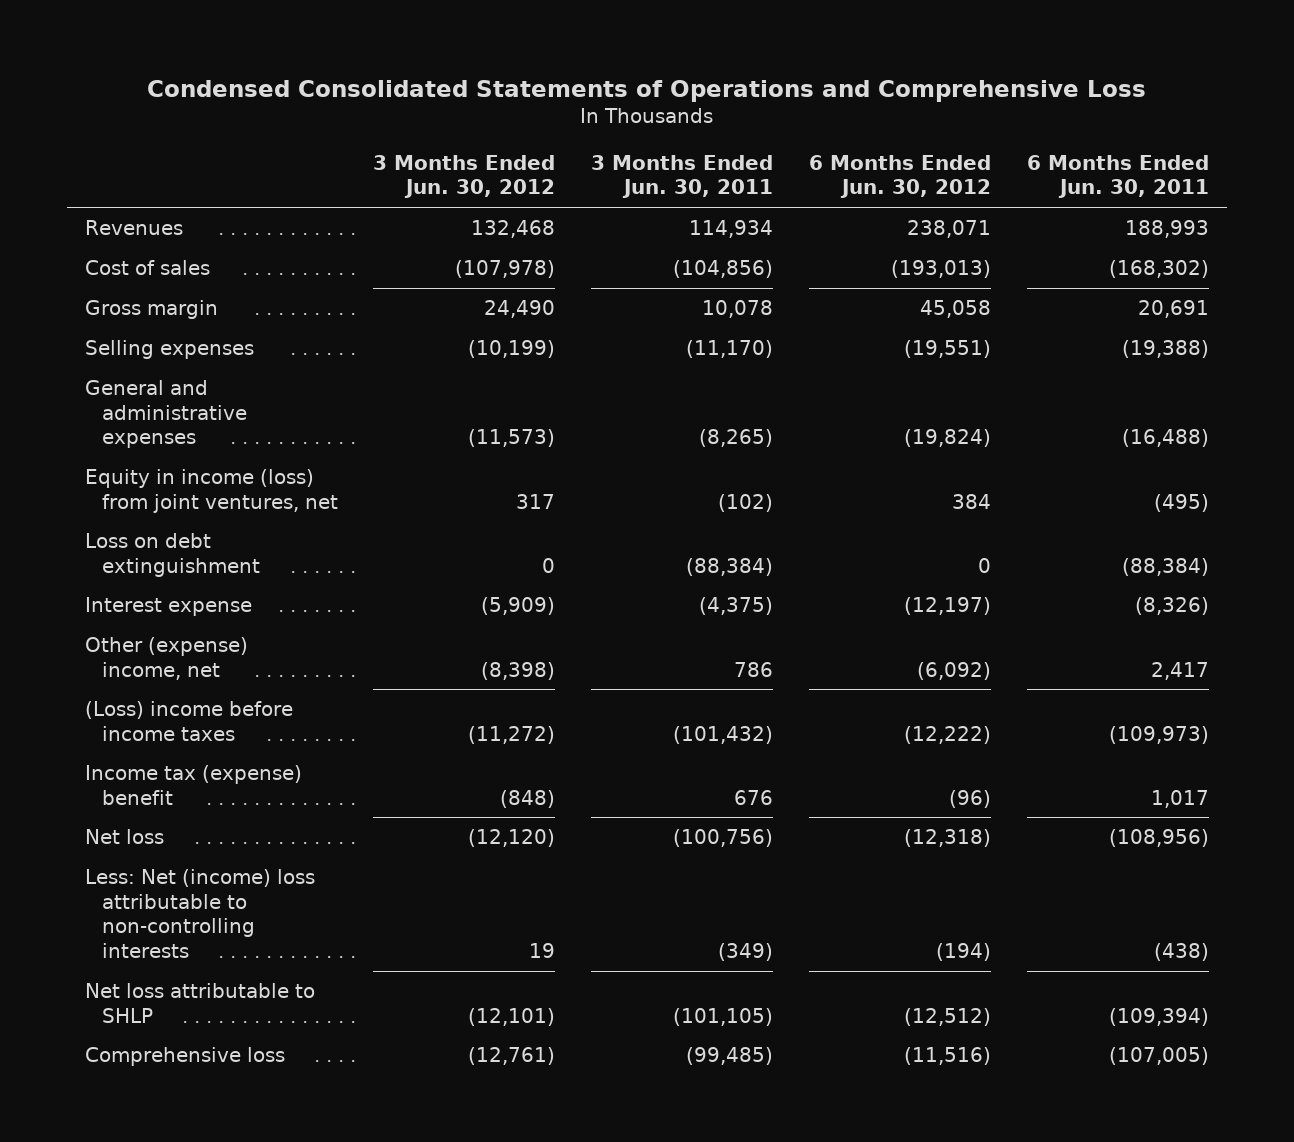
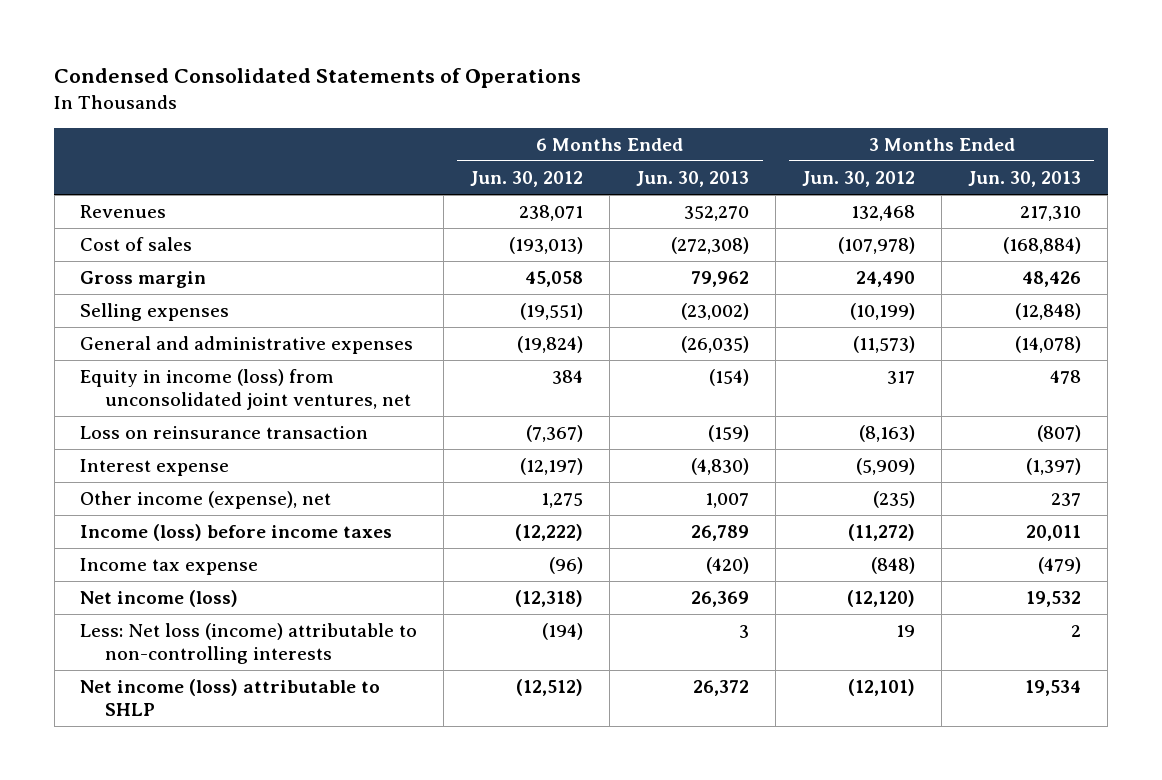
- Condensed Consolidated Statements of Operations and Comprehensive Loss
+ Condensed Consolidated Statements of Operations
- | 3 Months Ended Jun. 30, 2012 | 3 Months Ended Jun. 30, 2011 | 6 Months Ended Jun. 30, 2012 | 6 Months Ended Jun. 30, 2011
+ | 6 Months Ended Jun. 30, 2012 | 6 Months Ended Jun. 30, 2013 | 3 Months Ended Jun. 30, 2012 | 3 Months Ended Jun. 30, 2013
- Equity in income (loss) from joint ventures, net | 317 | (102) | 384 | (495)
- Loss on debt extinguishment | 0 | (88,384) | 0 | (88,384)
+ Equity in income (loss) from unconsolidated joint ventures, net | 384 | (154) | 317 | 478
+ Loss on reinsurance transaction | (7,367) | (159) | (8,163) | (807)
- Other (expense) income, net | (8,398) | 786 | (6,092) | 2,417
- (Loss) income before income taxes | (11,272) | (101,432) | (12,222) | (109,973)
- Income tax (expense) benefit | (848) | 676 | (96) | 1,017
- Net loss | (12,120) | (100,756) | (12,318) | (108,956)
- Less: Net (income) loss attributable to non-controlling interests | 19 | (349) | (194) | (438)
- Net loss attributable to SHLP | (12,101) | (101,105) | (12,512) | (109,394)
- Comprehensive loss | (12,761) | (99,485) | (11,516) | (107,005)
+ Other income (expense), net | 1,275 | 1,007 | (235) | 237
+ Income (loss) before income taxes | (12,222) | 26,789 | (11,272) | 20,011
+ Income tax expense | (96) | (420) | (848) | (479)
+ Net income (loss) | (12,318) | 26,369 | (12,120) | 19,532
+ Less: Net loss (income) attributable to non-controlling interests | (194) | 3 | 19 | 2
+ Net income (loss) attributable to SHLP | (12,512) | 26,372 | (12,101) | 19,534

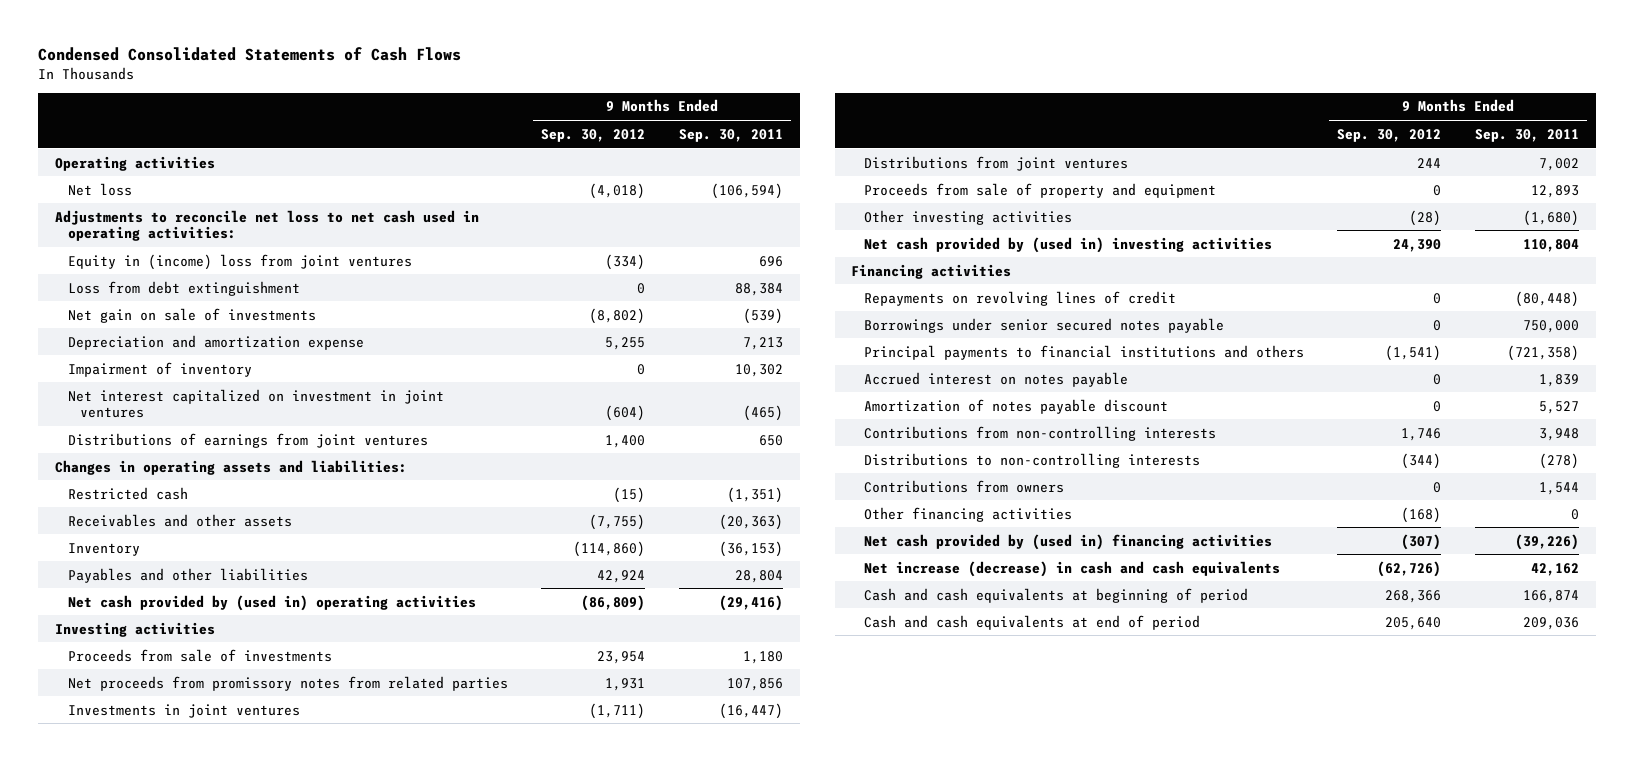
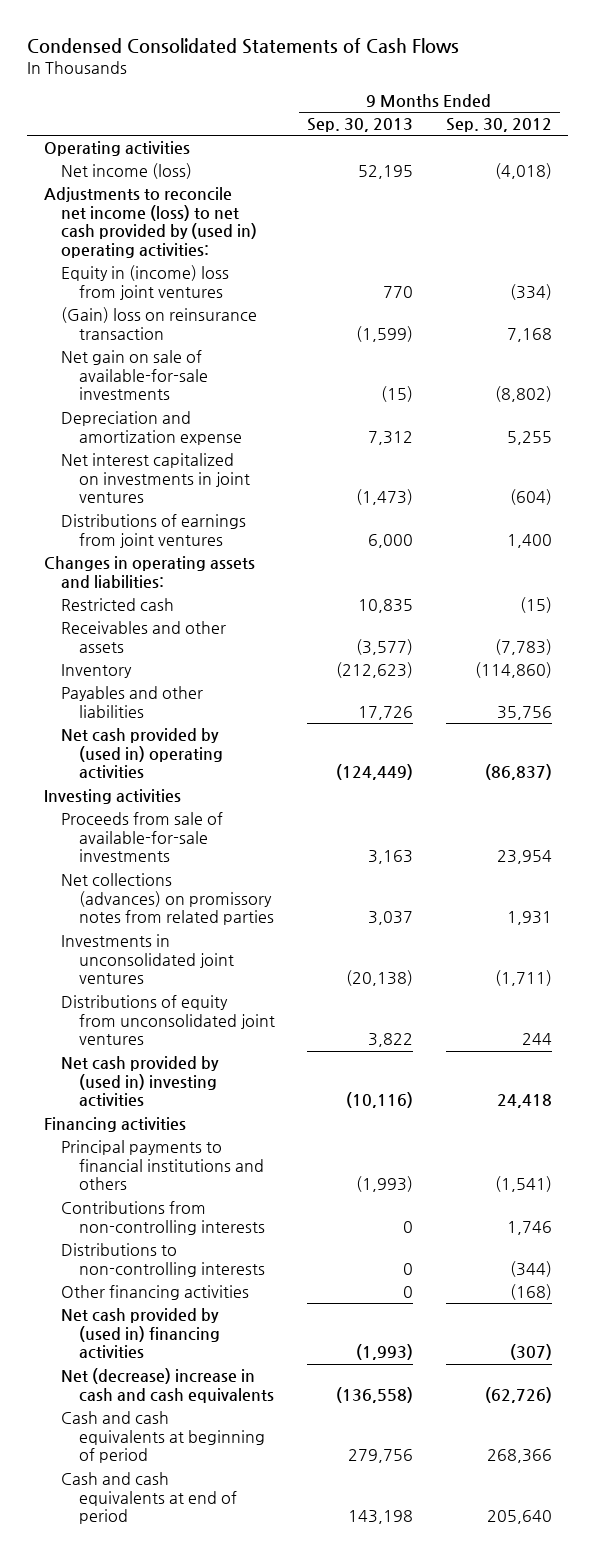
- | 9 Months Ended Sep. 30, 2012 | 9 Months Ended Sep. 30, 2011
+ | 9 Months Ended Sep. 30, 2013 | 9 Months Ended Sep. 30, 2012
- Net loss | (4,018) | (106,594)
- Adjustments to reconcile net loss to net cash used in operating activities:
+ Net income (loss) | 52,195 | (4,018)
+ Adjustments to reconcile net income (loss) to net cash provided by (used in) operating activities:
- Loss from debt extinguishment | 0 | 88,384
- Net gain on sale of investments | (8,802) | (539)
+ (Gain) loss on reinsurance transaction | (1,599) | 7,168
+ Net gain on sale of available-for-sale investments | (15) | (8,802)
- Impairment of inventory | 0 | 10,302
- Net interest capitalized on investment in joint ventures | (604) | (465)
+ Net interest capitalized on investments in joint ventures | (1,473) | (604)
- Receivables and other assets | (7,755) | (20,363)
+ Receivables and other assets | (3,577) | (7,783)
- Payables and other liabilities | 42,924 | 28,804
- Net cash provided by (used in) operating activities | (86,809) | (29,416)
+ Payables and other liabilities | 17,726 | 35,756
+ Net cash provided by (used in) operating activities | (124,449) | (86,837)
- Proceeds from sale of investments | 23,954 | 1,180
- Net proceeds from promissory notes from related parties | 1,931 | 107,856
- Investments in joint ventures | (1,711) | (16,447)
- Distributions from joint ventures | 244 | 7,002
- Proceeds from sale of property and equipment | 0 | 12,893
- Other investing activities | (28) | (1,680)
- Net cash provided by (used in) investing activities | 24,390 | 110,804
+ Proceeds from sale of available-for-sale investments | 3,163 | 23,954
+ Net collections (advances) on promissory notes from related parties | 3,037 | 1,931
+ Investments in unconsolidated joint ventures | (20,138) | (1,711)
+ Distributions of equity from unconsolidated joint ventures | 3,822 | 244
+ Net cash provided by (used in) investing activities | (10,116) | 24,418
- Repayments on revolving lines of credit | 0 | (80,448)
- Borrowings under senior secured notes payable | 0 | 750,000
- Accrued interest on notes payable | 0 | 1,839
- Amortization of notes payable discount | 0 | 5,527
- Contributions from owners | 0 | 1,544
- Net increase (decrease) in cash and cash equivalents | (62,726) | 42,162
+ Net (decrease) increase in cash and cash equivalents | (136,558) | (62,726)

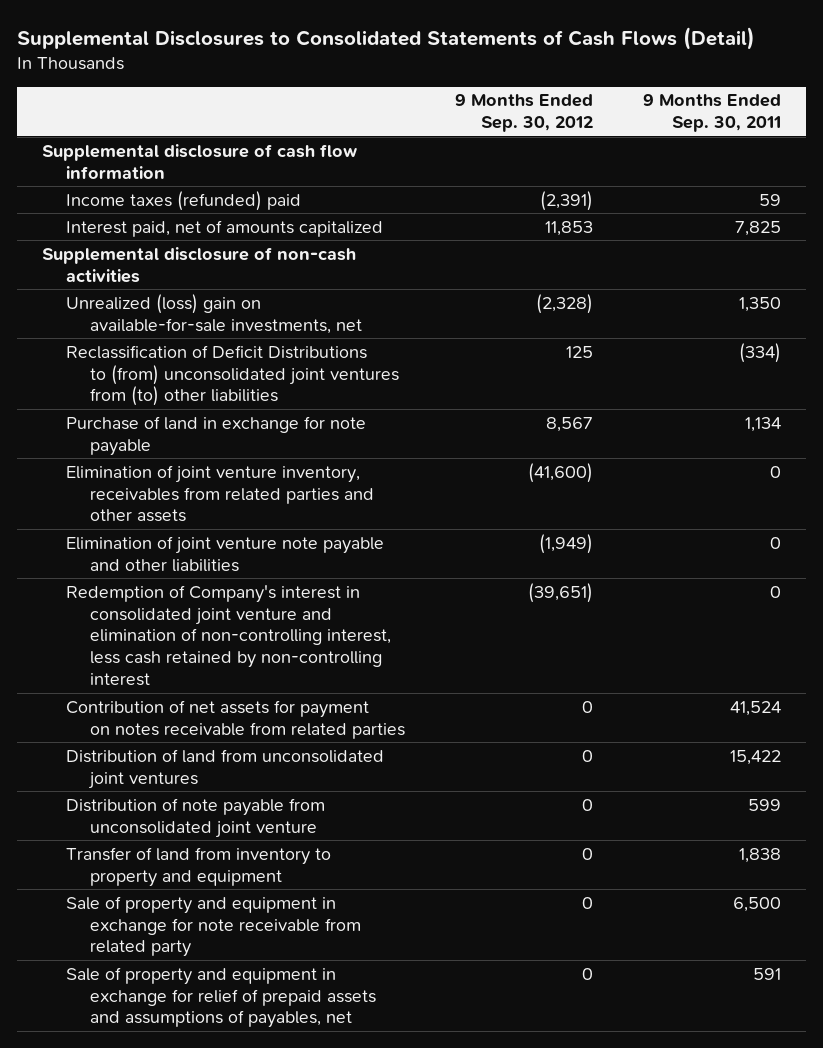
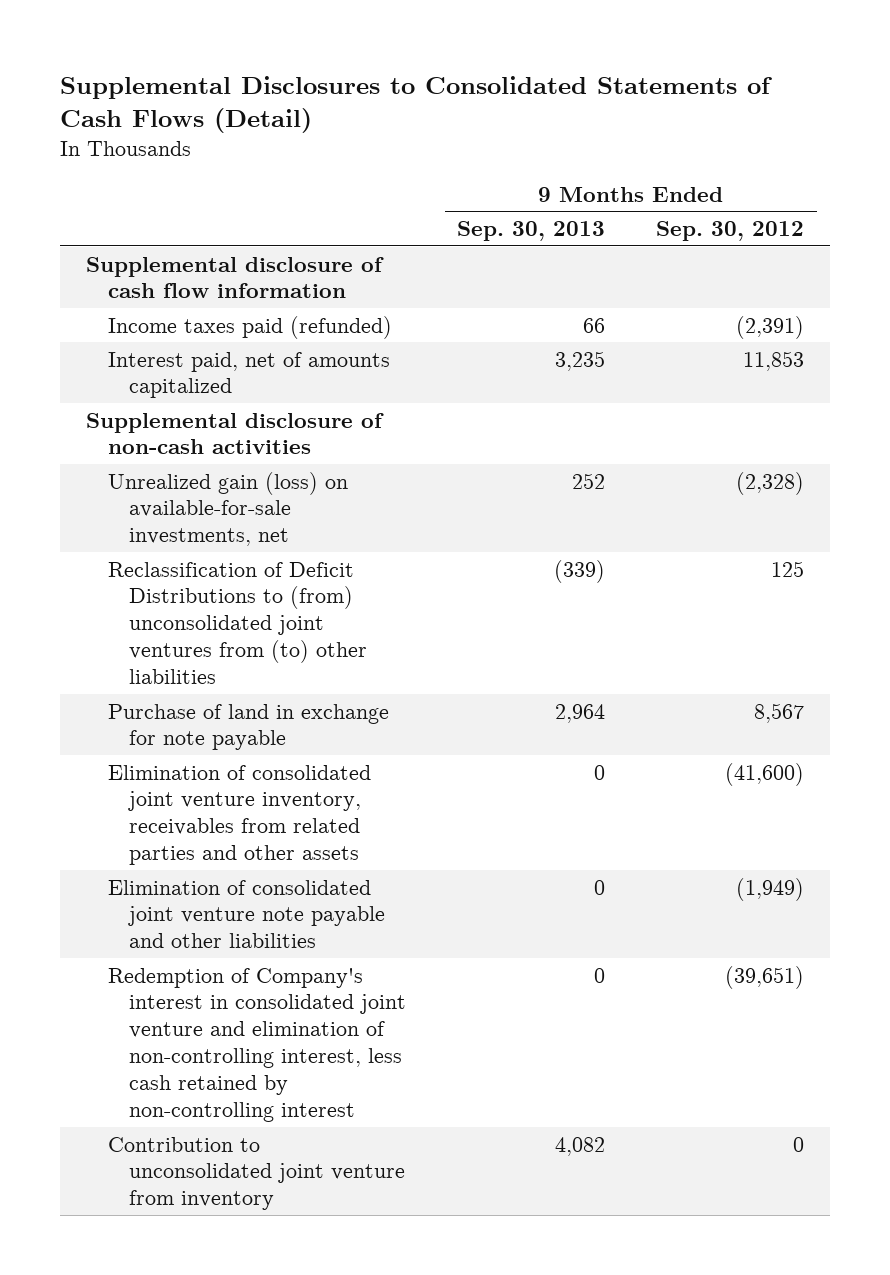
- | 9 Months Ended Sep. 30, 2012 | 9 Months Ended Sep. 30, 2011
+ | 9 Months Ended Sep. 30, 2013 | 9 Months Ended Sep. 30, 2012
- Income taxes (refunded) paid | (2,391) | 59
+ Income taxes paid (refunded) | 66 | (2,391)
- Unrealized (loss) gain on available-for-sale investments, net | (2,328) | 1,350
+ Unrealized gain (loss) on available-for-sale investments, net | 252 | (2,328)
- Elimination of joint venture inventory, receivables from related parties and other assets | (41,600) | 0
- Elimination of joint venture note payable and other liabilities | (1,949) | 0
+ Elimination of consolidated joint venture inventory, receivables from related parties and other assets | 0 | (41,600)
+ Elimination of consolidated joint venture note payable and other liabilities | 0 | (1,949)
- Contribution of net assets for payment on notes receivable from related parties | 0 | 41,524
- Distribution of land from unconsolidated joint ventures | 0 | 15,422
- Distribution of note payable from unconsolidated joint venture | 0 | 599
- Transfer of land from inventory to property and equipment | 0 | 1,838
- Sale of property and equipment in exchange for note receivable from related party | 0 | 6,500
- Sale of property and equipment in exchange for relief of prepaid assets and assumptions of payables, net | 0 | 591
+ Contribution to unconsolidated joint venture from inventory | 4,082 | 0

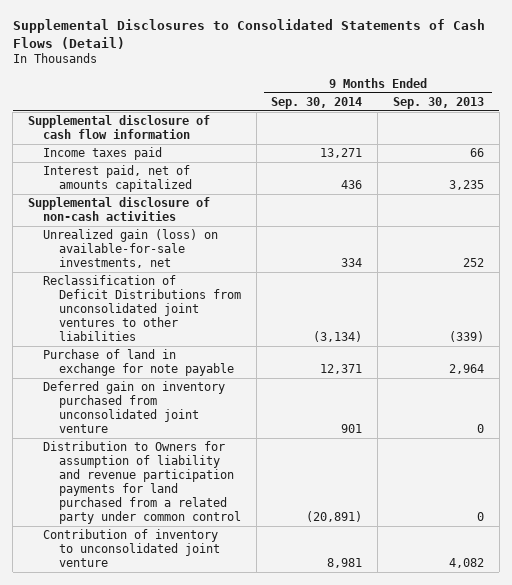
- | 9 Months Ended Sep. 30, 2013 | 9 Months Ended Sep. 30, 2012
+ | 9 Months Ended Sep. 30, 2014 | 9 Months Ended Sep. 30, 2013
- Income taxes paid (refunded) | 66 | (2,391)
+ Income taxes paid | 13,271 | 66
- Reclassification of Deficit Distributions to (from) unconsolidated joint ventures from (to) other liabilities | (339) | 125
+ Reclassification of Deficit Distributions from unconsolidated joint ventures to other liabilities | (3,134) | (339)
- Elimination of consolidated joint venture inventory, receivables from related parties and other assets | 0 | (41,600)
- Elimination of consolidated joint venture note payable and other liabilities | 0 | (1,949)
- Redemption of Company's interest in consolidated joint venture and elimination of non-controlling interest, less cash retained by non-controlling interest | 0 | (39,651)
- Contribution to unconsolidated joint venture from inventory | 4,082 | 0
+ Deferred gain on inventory purchased from unconsolidated joint venture | 901 | 0
+ Distribution to Owners for assumption of liability and revenue participation payments for land purchased from a related party under common control | (20,891) | 0
+ Contribution of inventory to unconsolidated joint venture | 8,981 | 4,082

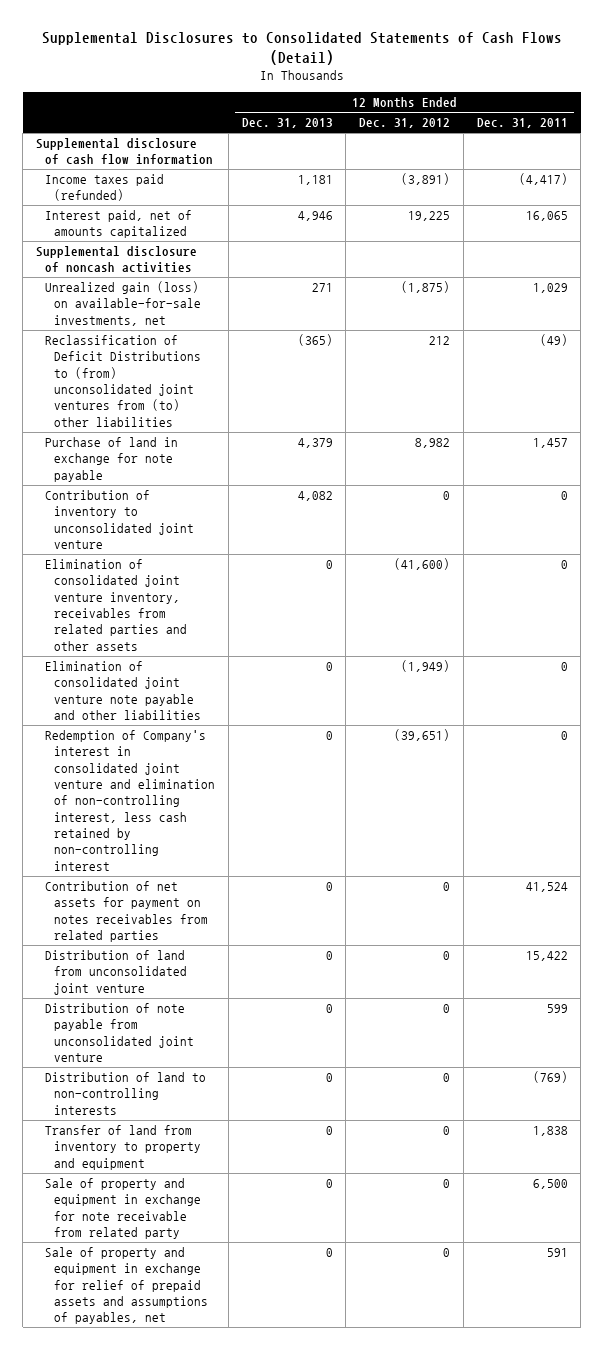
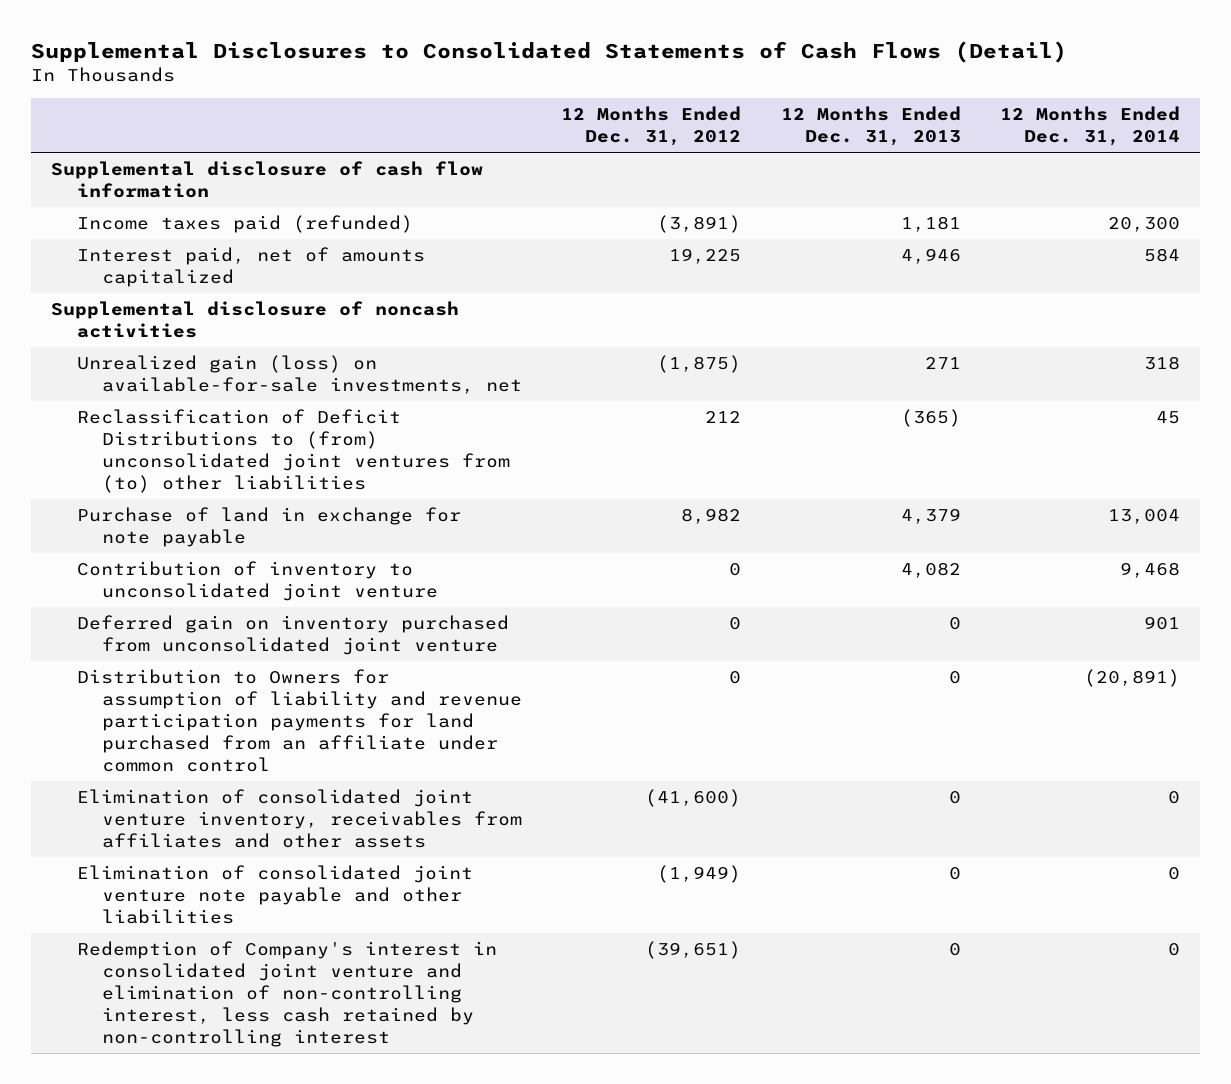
- | 12 Months Ended Dec. 31, 2013 | 12 Months Ended Dec. 31, 2012 | 12 Months Ended Dec. 31, 2011
+ | 12 Months Ended Dec. 31, 2012 | 12 Months Ended Dec. 31, 2013 | 12 Months Ended Dec. 31, 2014
- Elimination of consolidated joint venture inventory, receivables from related parties and other assets | 0 | (41,600) | 0
+ Deferred gain on inventory purchased from unconsolidated joint venture | 0 | 0 | 901
+ Distribution to Owners for assumption of liability and revenue participation payments for land purchased from an affiliate under common control | 0 | 0 | (20,891)
+ Elimination of consolidated joint venture inventory, receivables from affiliates and other assets | (41,600) | 0 | 0
- Contribution of net assets for payment on notes receivables from related parties | 0 | 0 | 41,524
- Distribution of land from unconsolidated joint venture | 0 | 0 | 15,422
- Distribution of note payable from unconsolidated joint venture | 0 | 0 | 599
- Distribution of land to non-controlling interests | 0 | 0 | (769)
- Transfer of land from inventory to property and equipment | 0 | 0 | 1,838
- Sale of property and equipment in exchange for note receivable from related party | 0 | 0 | 6,500
- Sale of property and equipment in exchange for relief of prepaid assets and assumptions of payables, net | 0 | 0 | 591

